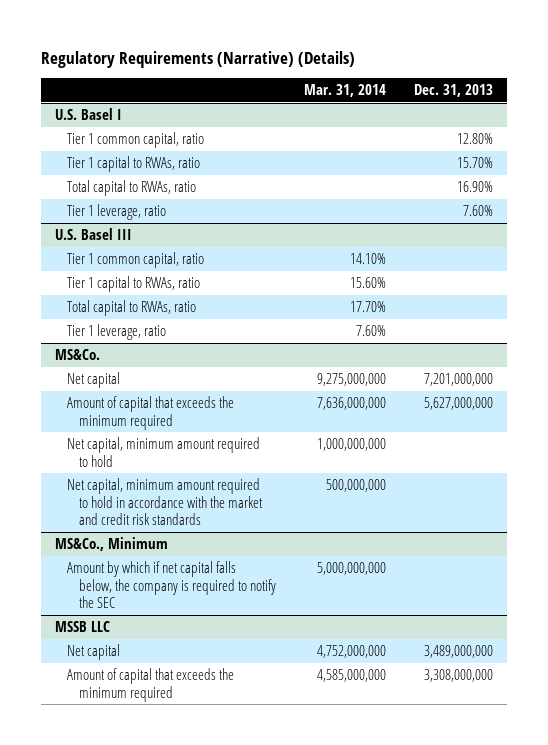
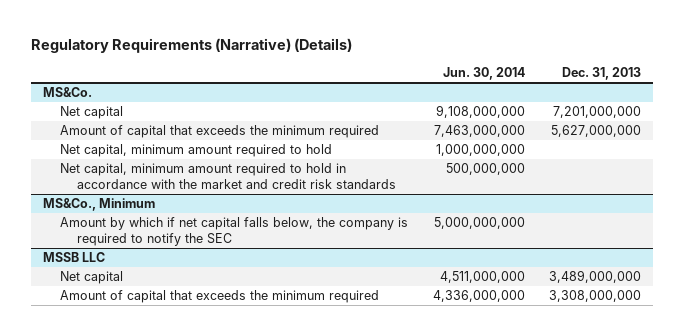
- | Mar. 31, 2014 | Dec. 31, 2013
+ | Jun. 30, 2014 | Dec. 31, 2013
- U.S. Basel I
- Tier 1 common capital, ratio | | 12.80%
- Tier 1 capital to RWAs, ratio | | 15.70%
- Total capital to RWAs, ratio | | 16.90%
- Tier 1 leverage, ratio | | 7.60%
- U.S. Basel III
- Tier 1 common capital, ratio | 14.10% |
- Tier 1 capital to RWAs, ratio | 15.60% |
- Total capital to RWAs, ratio | 17.70% |
- Tier 1 leverage, ratio | 7.60% |

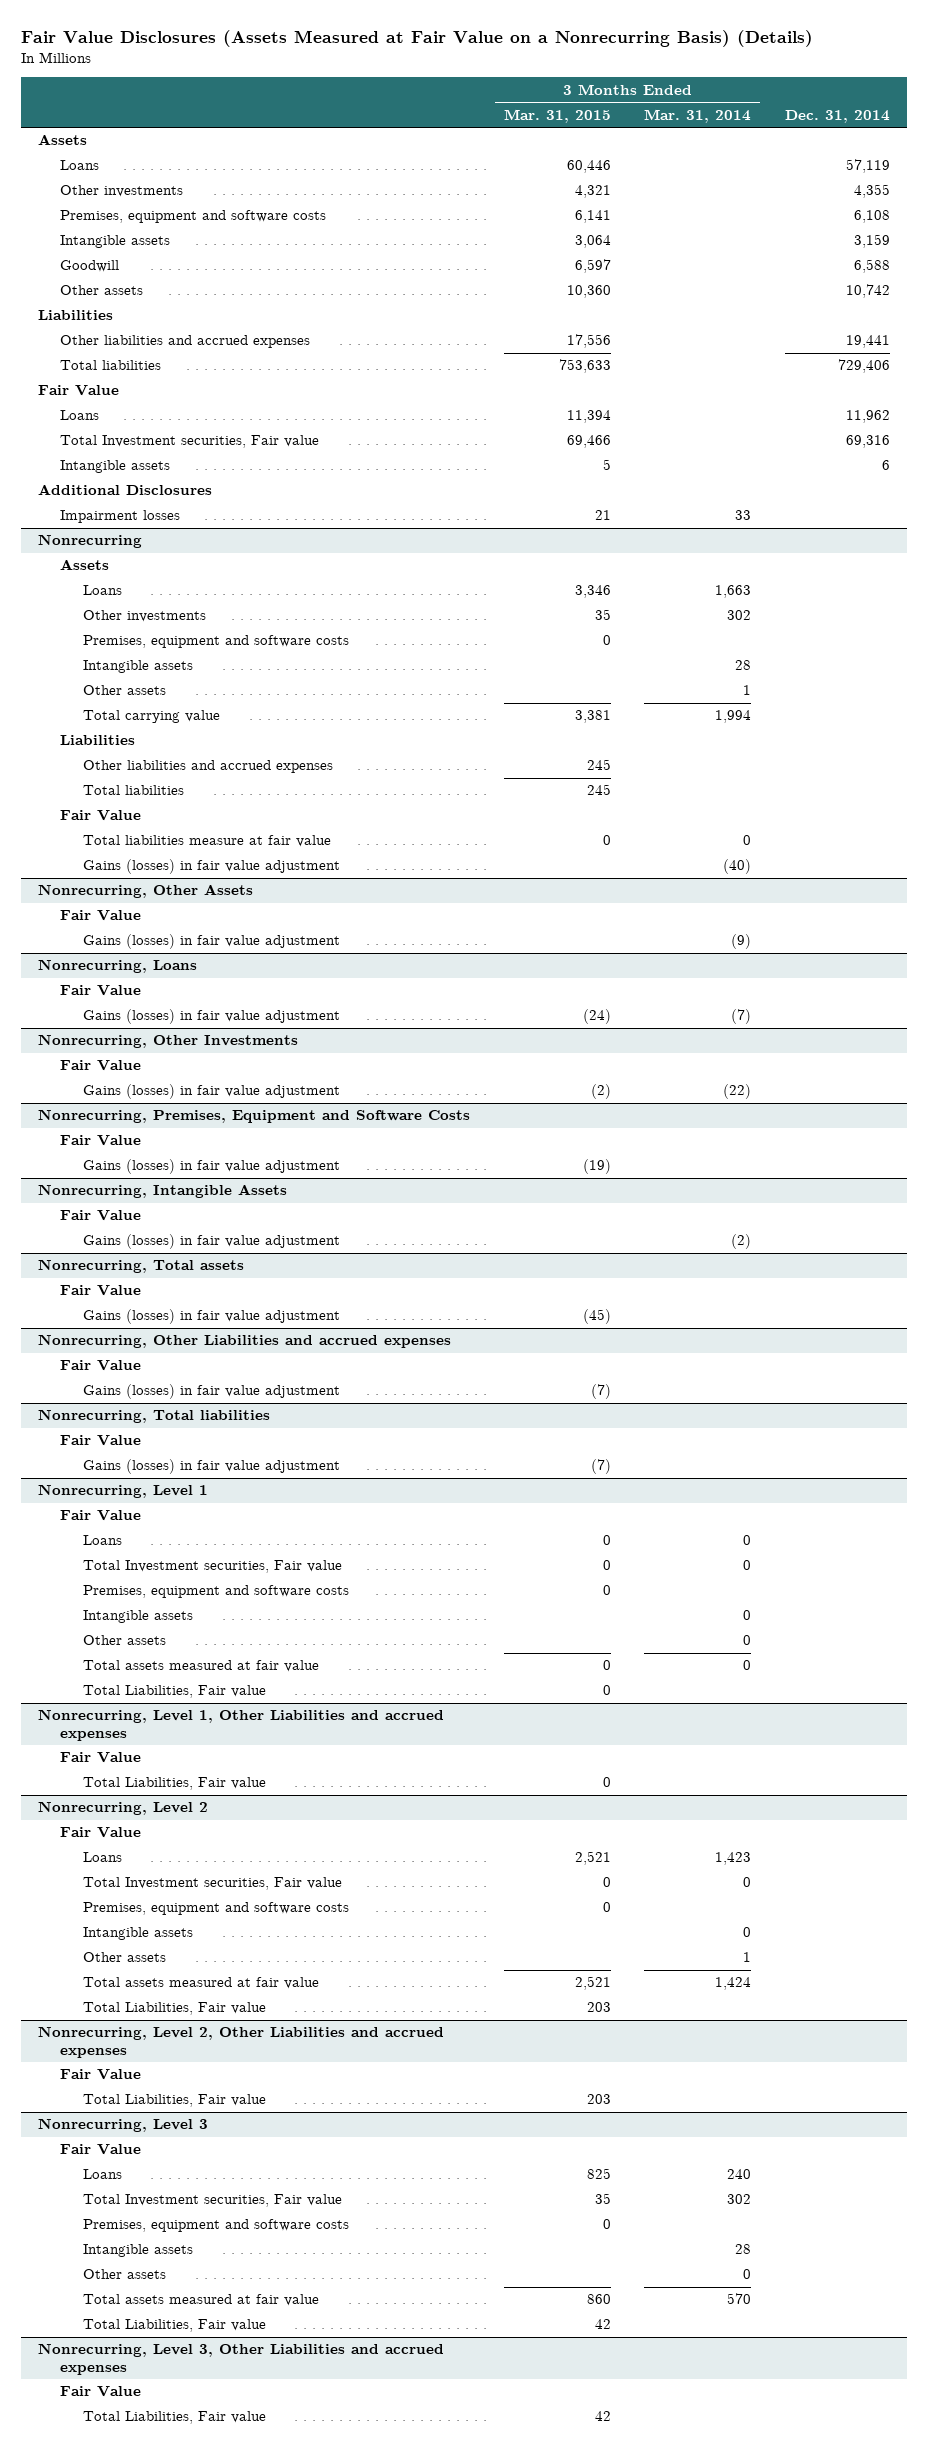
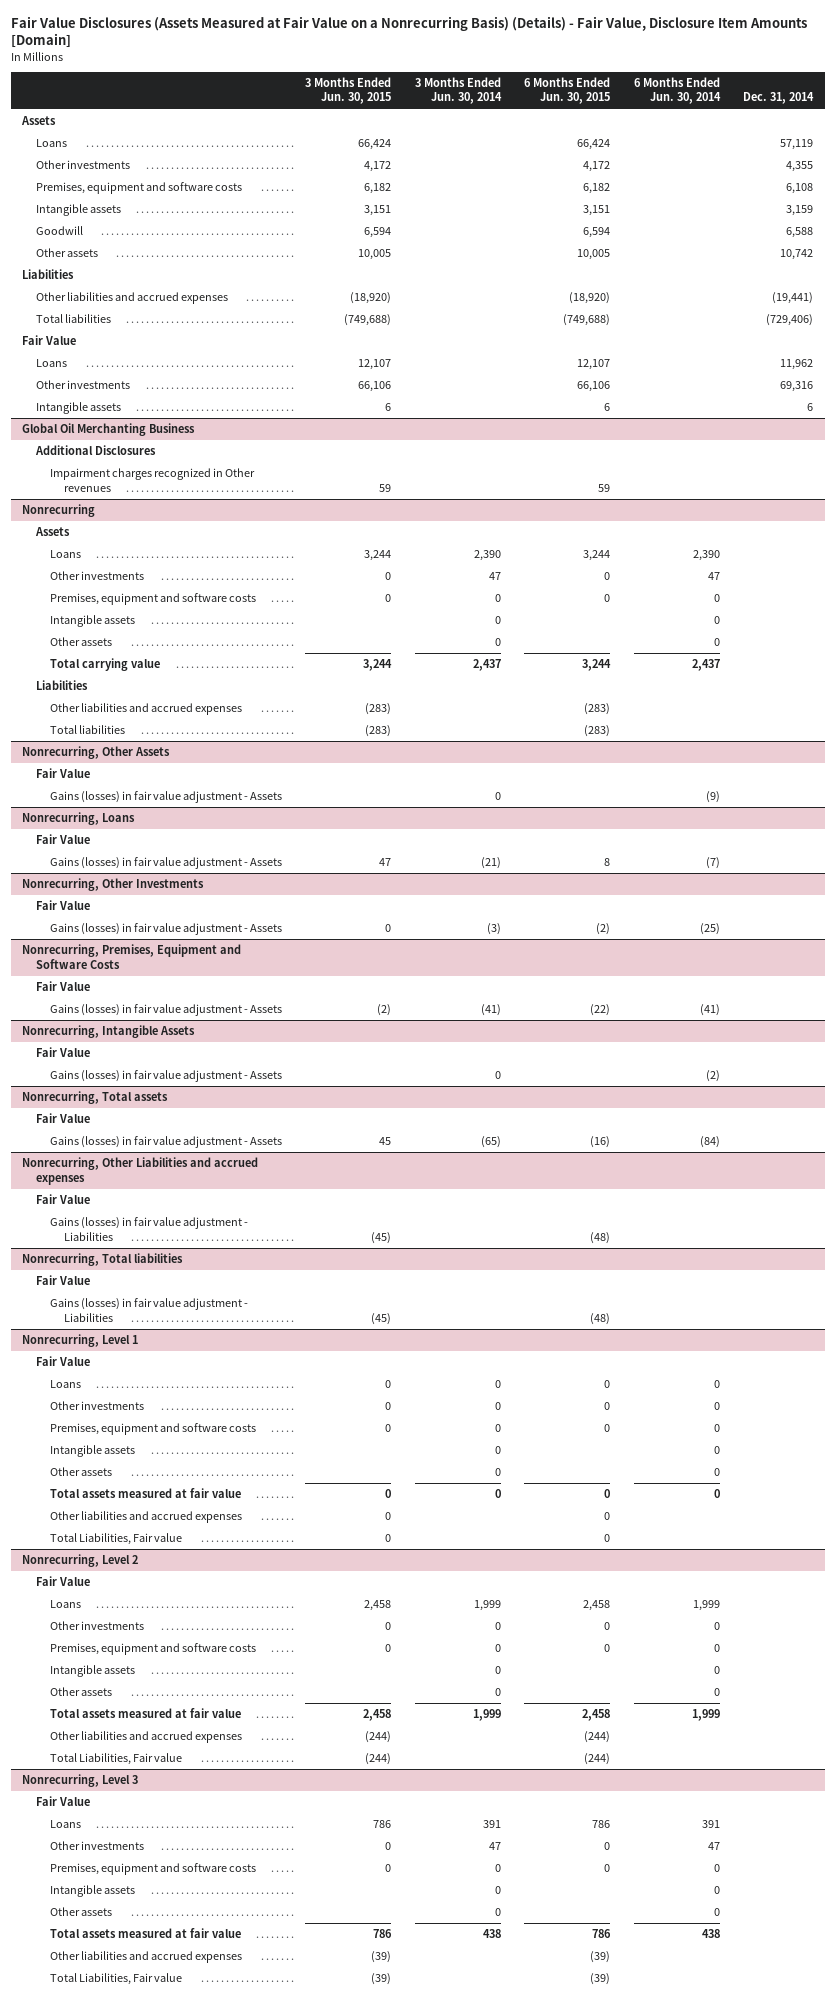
- Fair Value Disclosures (Assets Measured at Fair Value on a Nonrecurring Basis) (Details)
+ Fair Value Disclosures (Assets Measured at Fair Value on a Nonrecurring Basis) (Details) - Fair Value, Disclosure Item Amounts [Domain]
- | 3 Months Ended Mar. 31, 2015 | 3 Months Ended Mar. 31, 2014 | Dec. 31, 2014
+ | 3 Months Ended Jun. 30, 2015 | 3 Months Ended Jun. 30, 2014 | 6 Months Ended Jun. 30, 2015 | 6 Months Ended Jun. 30, 2014 | Dec. 31, 2014
- Other liabilities and accrued expenses | 17,556 | | 19,441
- Total liabilities | 753,633 | | 729,406
+ Other liabilities and accrued expenses | (18,920) | | (18,920) | | (19,441)
+ Total liabilities | (749,688) | | (749,688) | | (729,406)
- Total Investment securities, Fair value | 69,466 | | 69,316
+ Other investments | 66,106 | | 66,106 | | 69,316
- Additional Disclosures
- Impairment losses | 21 | 33 |
+ Global Oil Merchanting Business
+ Additional Disclosures
+ Impairment charges recognized in Other revenues | 59 | | 59 | |
@ Nonrecurring
- Fair Value
- Total liabilities measure at fair value | 0 | 0 |
- Gains (losses) in fair value adjustment | | (40) |
@ Nonrecurring, Other Assets
- Gains (losses) in fair value adjustment | | (9) |
+ Gains (losses) in fair value adjustment - Assets | | 0 | | (9) |
@ Nonrecurring, Loans
- Gains (losses) in fair value adjustment | (24) | (7) |
+ Gains (losses) in fair value adjustment - Assets | 47 | (21) | 8 | (7) |
@ Nonrecurring, Other Investments
- Gains (losses) in fair value adjustment | (2) | (22) |
+ Gains (losses) in fair value adjustment - Assets | 0 | (3) | (2) | (25) |
@ Nonrecurring, Premises, Equipment and Software Costs
- Gains (losses) in fair value adjustment | (19) | |
+ Gains (losses) in fair value adjustment - Assets | (2) | (41) | (22) | (41) |
@ Nonrecurring, Intangible Assets
- Gains (losses) in fair value adjustment | | (2) |
+ Gains (losses) in fair value adjustment - Assets | | 0 | | (2) |
@ Nonrecurring, Total assets
- Gains (losses) in fair value adjustment | (45) | |
+ Gains (losses) in fair value adjustment - Assets | 45 | (65) | (16) | (84) |
@ Nonrecurring, Other Liabilities and accrued expenses
- Gains (losses) in fair value adjustment | (7) | |
+ Gains (losses) in fair value adjustment - Liabilities | (45) | | (48) | |
@ Nonrecurring, Total liabilities
- Gains (losses) in fair value adjustment | (7) | |
+ Gains (losses) in fair value adjustment - Liabilities | (45) | | (48) | |
@ Nonrecurring, Level 1
- Total Investment securities, Fair value | 0 | 0 |
+ Other investments | 0 | 0 | 0 | 0 |
+ Other liabilities and accrued expenses | 0 | | 0 | |
- Nonrecurring, Level 1, Other Liabilities and accrued expenses
- Fair Value
- Total Liabilities, Fair value | 0 | |
@ Nonrecurring, Level 2
- Total Investment securities, Fair value | 0 | 0 |
+ Other investments | 0 | 0 | 0 | 0 |
+ Other liabilities and accrued expenses | (244) | | (244) | |
- Nonrecurring, Level 2, Other Liabilities and accrued expenses
- Fair Value
- Total Liabilities, Fair value | 203 | |
@ Nonrecurring, Level 3
- Total Investment securities, Fair value | 35 | 302 |
+ Other investments | 0 | 47 | 0 | 47 |
+ Other liabilities and accrued expenses | (39) | | (39) | |
- Nonrecurring, Level 3, Other Liabilities and accrued expenses
- Fair Value
- Total Liabilities, Fair value | 42 | |

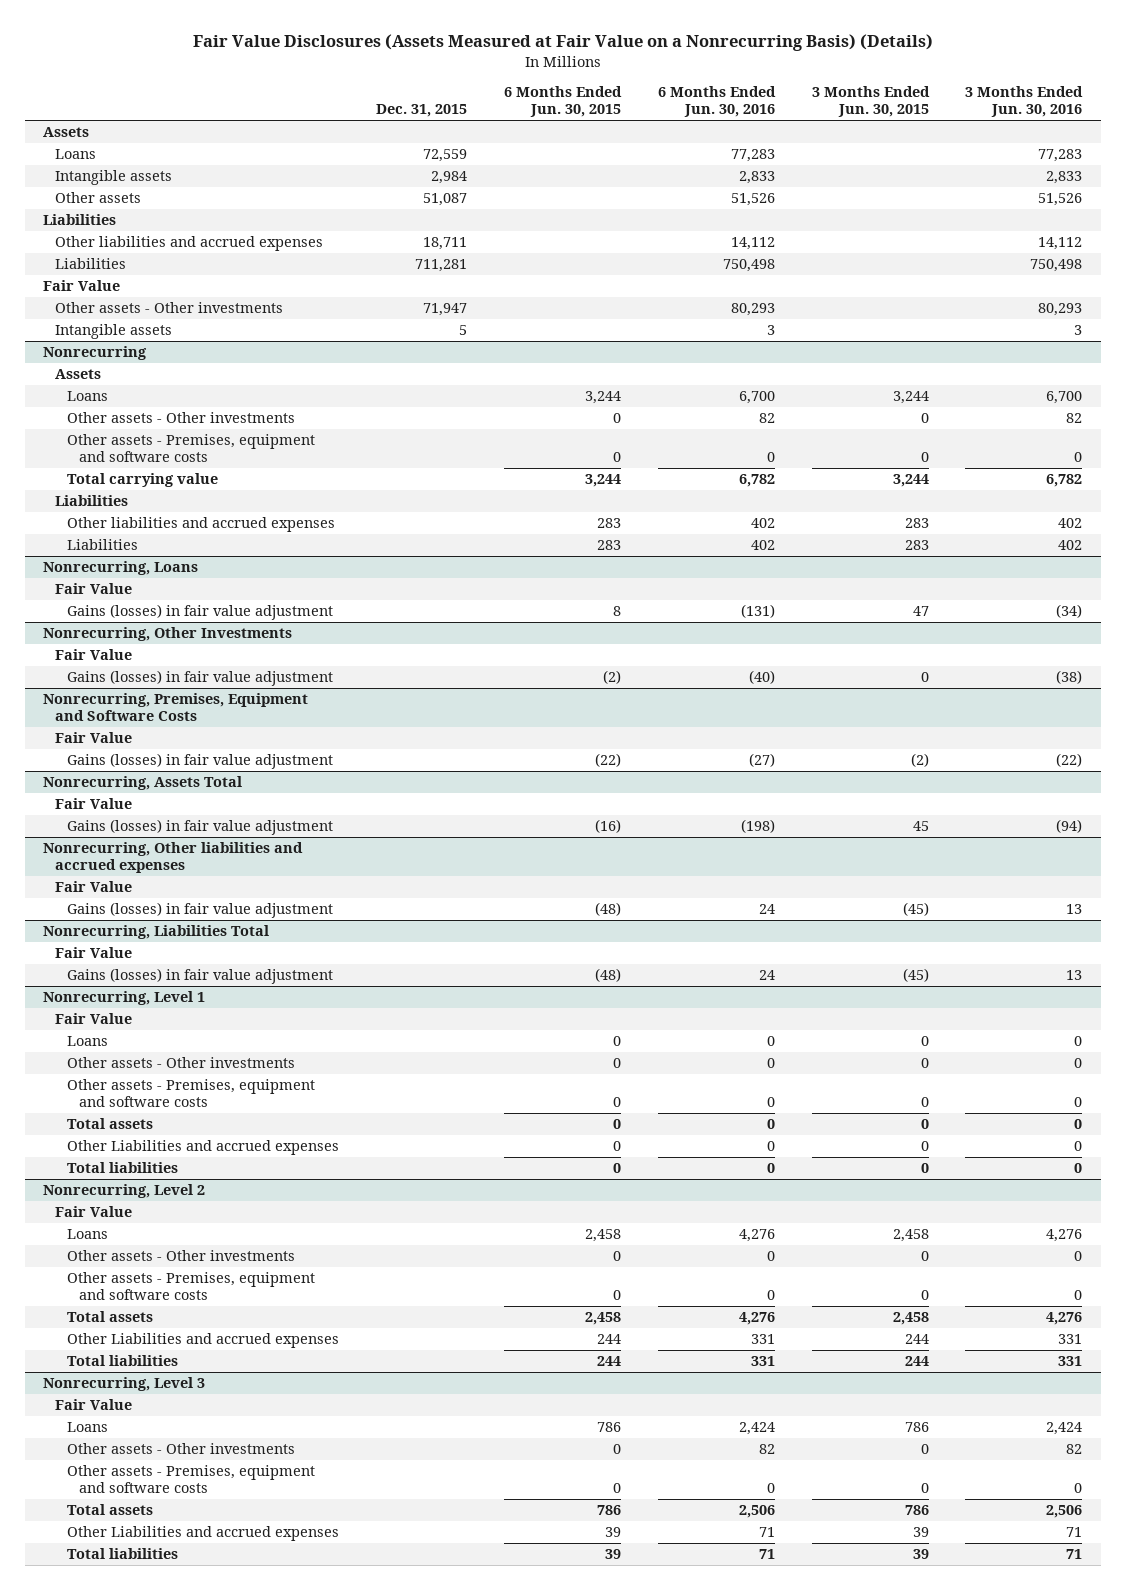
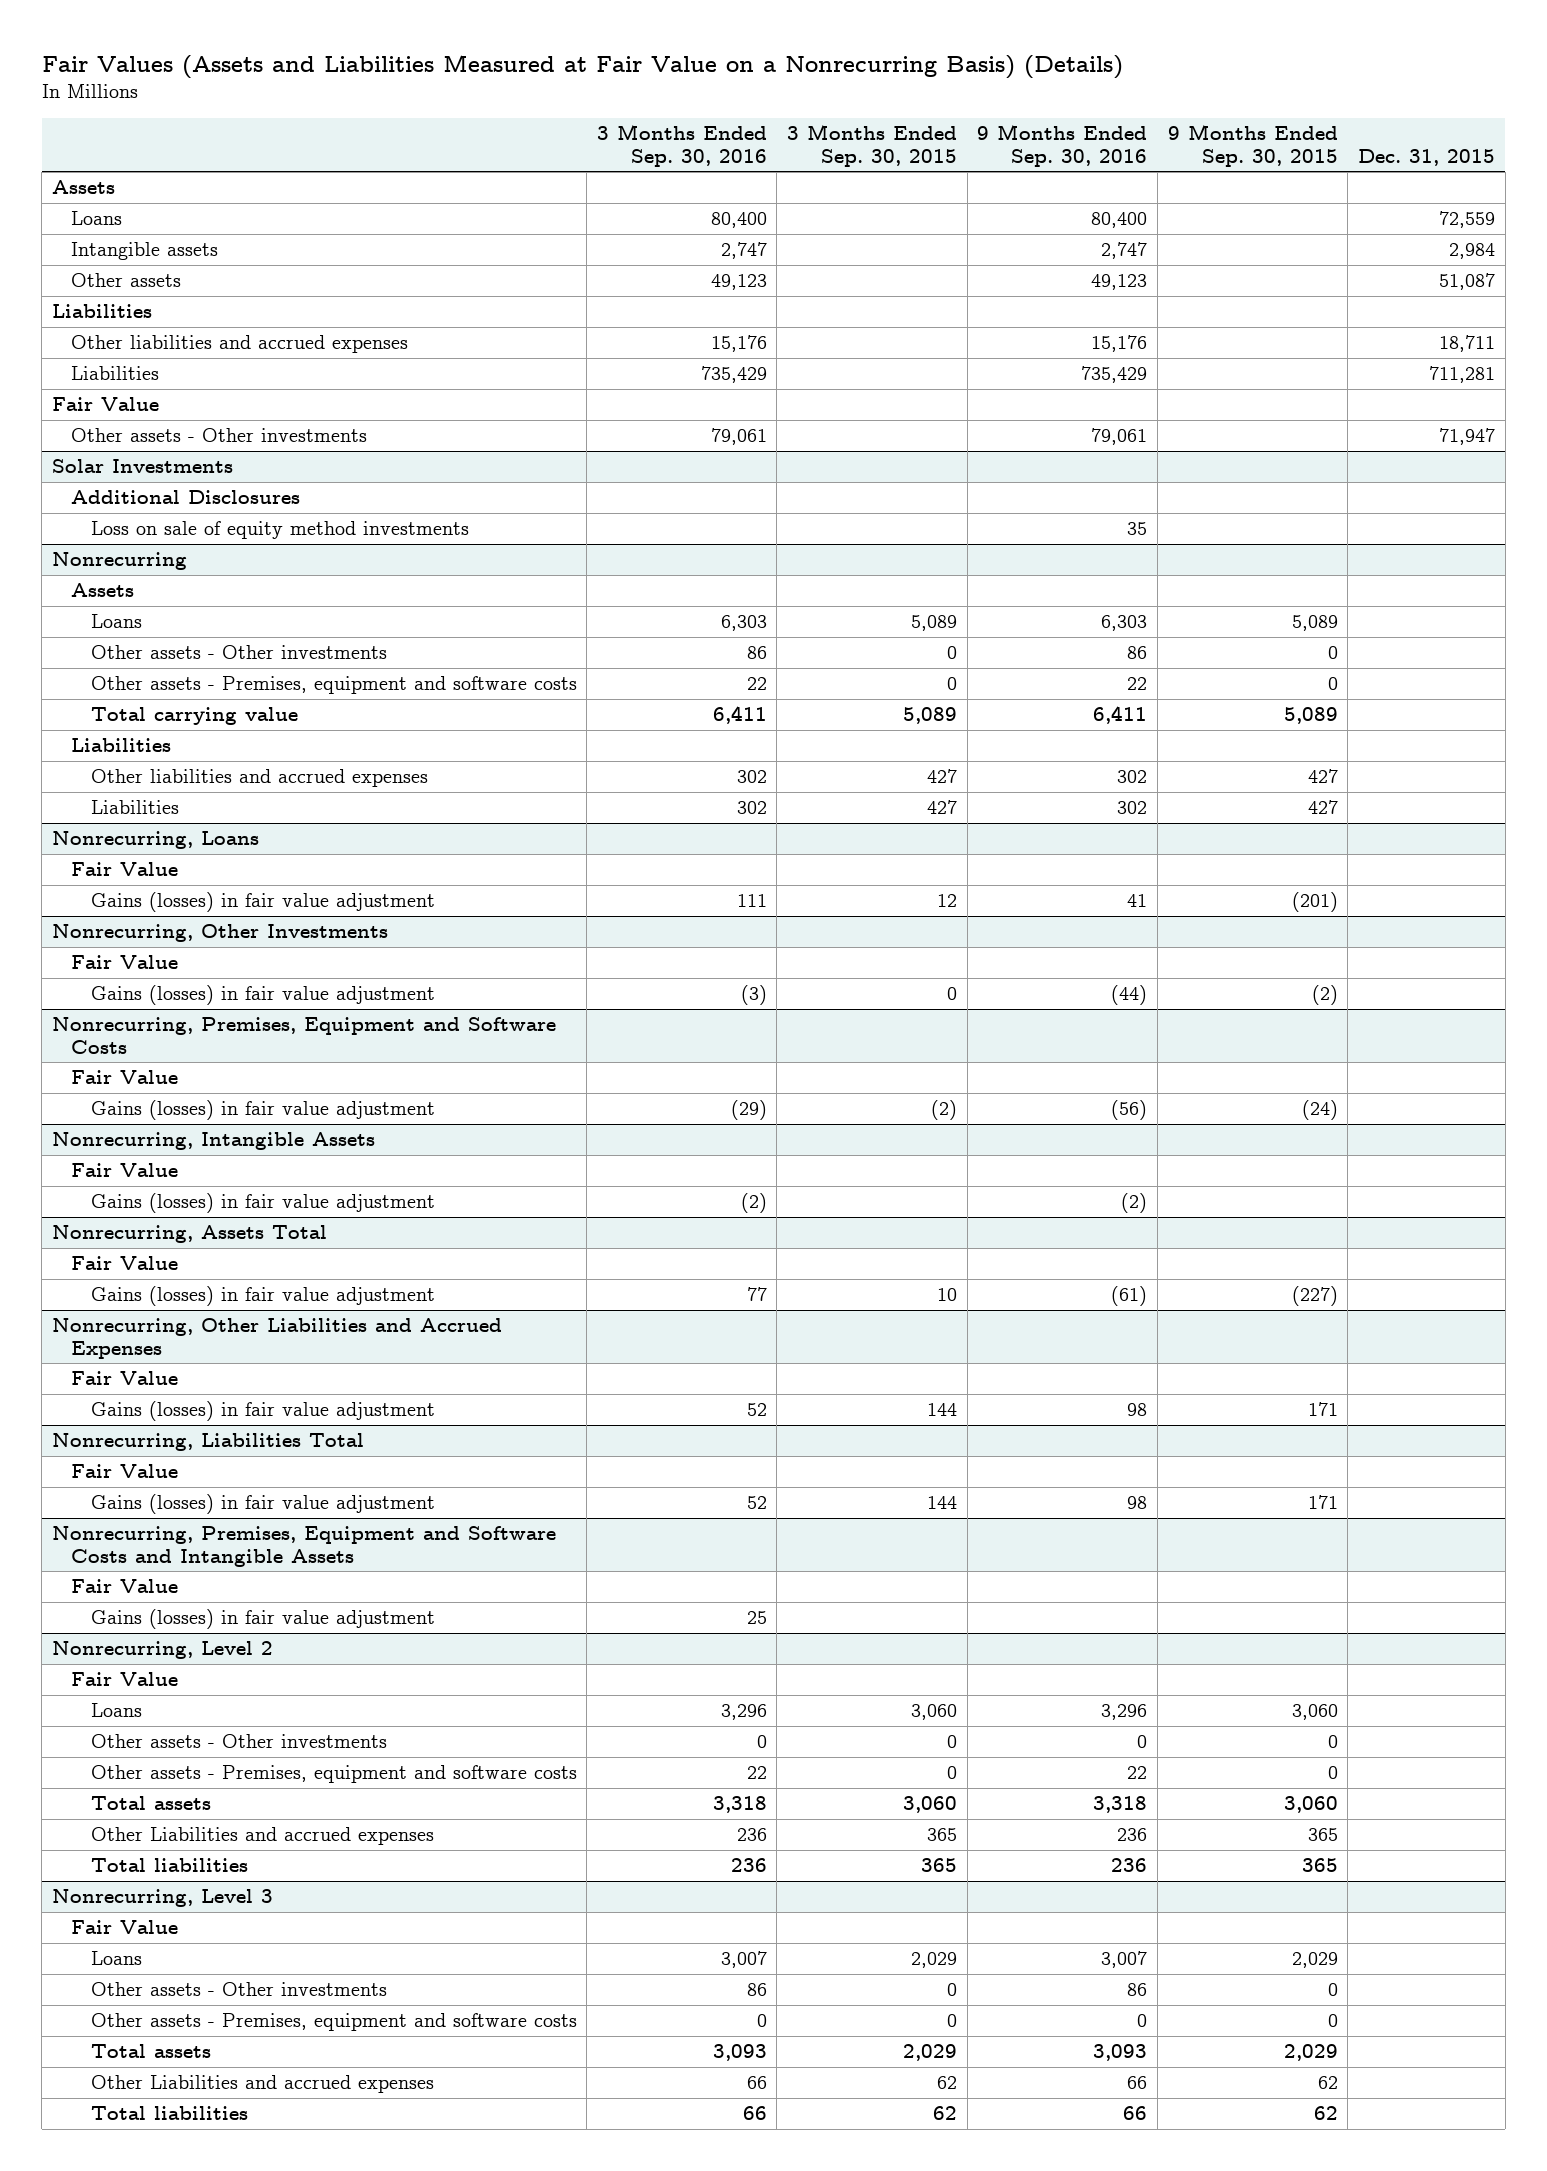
- Fair Value Disclosures (Assets Measured at Fair Value on a Nonrecurring Basis) (Details)
+ Fair Values (Assets and Liabilities Measured at Fair Value on a Nonrecurring Basis) (Details)
- | Dec. 31, 2015 | 6 Months Ended Jun. 30, 2015 | 6 Months Ended Jun. 30, 2016 | 3 Months Ended Jun. 30, 2015 | 3 Months Ended Jun. 30, 2016
+ | 3 Months Ended Sep. 30, 2016 | 3 Months Ended Sep. 30, 2015 | 9 Months Ended Sep. 30, 2016 | 9 Months Ended Sep. 30, 2015 | Dec. 31, 2015
- Intangible assets | 5 | | 3 | | 3
+ Solar Investments
+ Additional Disclosures
+ Loss on sale of equity method investments | | | 35 | |
+ Nonrecurring, Intangible Assets
+ Fair Value
+ Gains (losses) in fair value adjustment | (2) | | (2) | |
- Nonrecurring, Other liabilities and accrued expenses
+ Nonrecurring, Other Liabilities and Accrued Expenses
- Nonrecurring, Level 1
- Fair Value
- Loans | | 0 | 0 | 0 | 0
- Other assets - Other investments | | 0 | 0 | 0 | 0
- Other assets - Premises, equipment and software costs | | 0 | 0 | 0 | 0
- Total assets | | 0 | 0 | 0 | 0
- Other Liabilities and accrued expenses | | 0 | 0 | 0 | 0
- Total liabilities | | 0 | 0 | 0 | 0
+ Nonrecurring, Premises, Equipment and Software Costs and Intangible Assets
+ Fair Value
+ Gains (losses) in fair value adjustment | 25 | | | |

